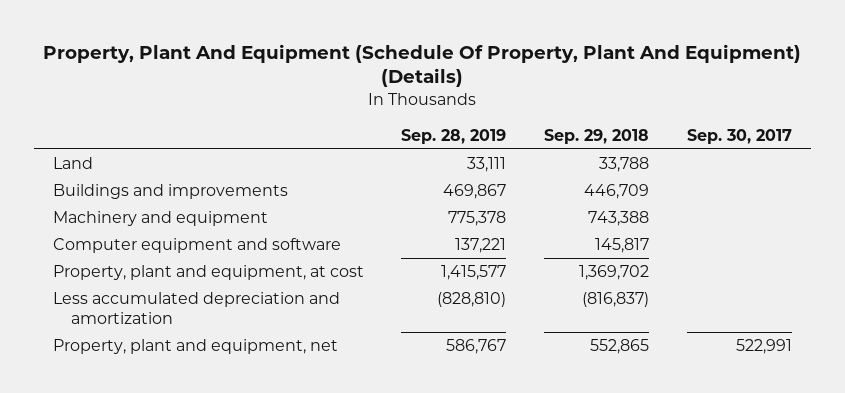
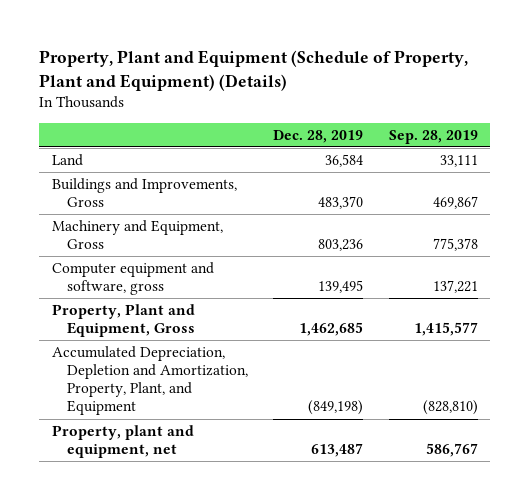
- Property, Plant And Equipment (Schedule Of Property, Plant And Equipment) (Details)
+ Property, Plant and Equipment (Schedule of Property, Plant and Equipment) (Details)
- | Sep. 28, 2019 | Sep. 29, 2018 | Sep. 30, 2017
+ | Dec. 28, 2019 | Sep. 28, 2019
- Buildings and improvements | 469,867 | 446,709 |
- Machinery and equipment | 775,378 | 743,388 |
- Computer equipment and software | 137,221 | 145,817 |
- Property, plant and equipment, at cost | 1,415,577 | 1,369,702 |
- Less accumulated depreciation and amortization | (828,810) | (816,837) |
+ Buildings and Improvements, Gross | 483,370 | 469,867
+ Machinery and Equipment, Gross | 803,236 | 775,378
+ Computer equipment and software, gross | 139,495 | 137,221
+ Property, Plant and Equipment, Gross | 1,462,685 | 1,415,577
+ Accumulated Depreciation, Depletion and Amortization, Property, Plant, and Equipment | (849,198) | (828,810)

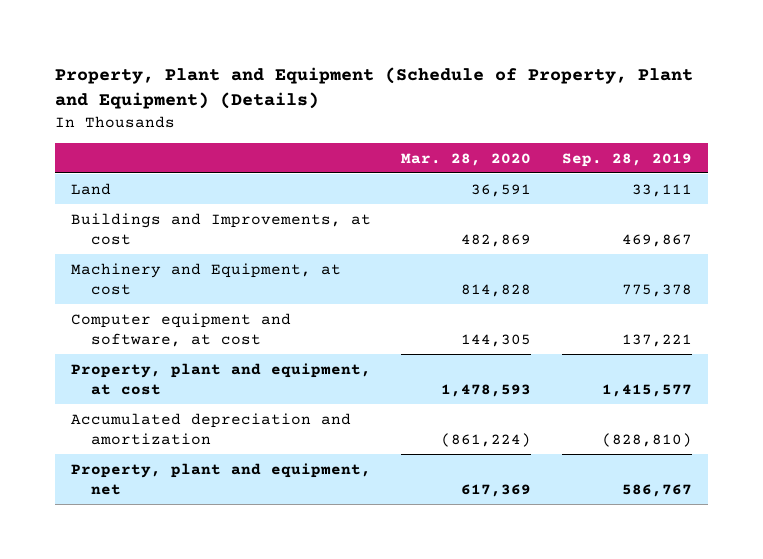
- | Dec. 28, 2019 | Sep. 28, 2019
+ | Mar. 28, 2020 | Sep. 28, 2019
- Buildings and Improvements, Gross | 483,370 | 469,867
- Machinery and Equipment, Gross | 803,236 | 775,378
- Computer equipment and software, gross | 139,495 | 137,221
- Property, Plant and Equipment, Gross | 1,462,685 | 1,415,577
- Accumulated Depreciation, Depletion and Amortization, Property, Plant, and Equipment | (849,198) | (828,810)
+ Buildings and Improvements, at cost | 482,869 | 469,867
+ Machinery and Equipment, at cost | 814,828 | 775,378
+ Computer equipment and software, at cost | 144,305 | 137,221
+ Property, plant and equipment, at cost | 1,478,593 | 1,415,577
+ Accumulated depreciation and amortization | (861,224) | (828,810)

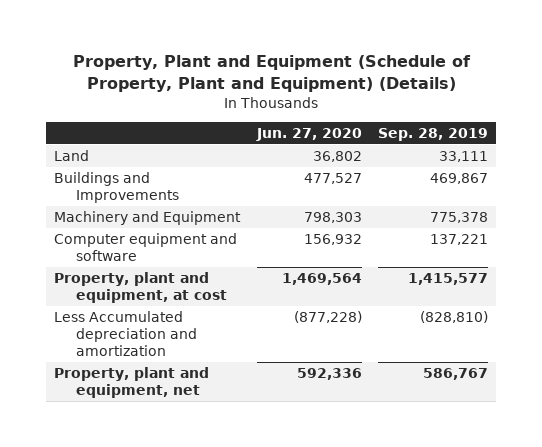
- | Mar. 28, 2020 | Sep. 28, 2019
+ | Jun. 27, 2020 | Sep. 28, 2019
- Buildings and Improvements, at cost | 482,869 | 469,867
- Machinery and Equipment, at cost | 814,828 | 775,378
- Computer equipment and software, at cost | 144,305 | 137,221
+ Buildings and Improvements | 477,527 | 469,867
+ Machinery and Equipment | 798,303 | 775,378
+ Computer equipment and software | 156,932 | 137,221
- Accumulated depreciation and amortization | (861,224) | (828,810)
+ Less Accumulated depreciation and amortization | (877,228) | (828,810)

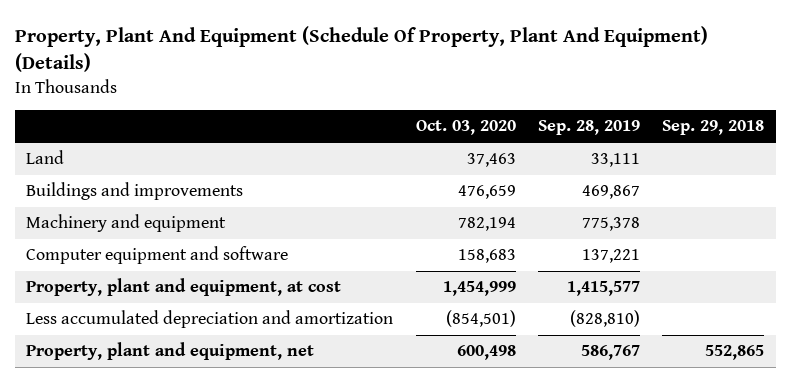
- Property, Plant and Equipment (Schedule of Property, Plant and Equipment) (Details)
+ Property, Plant And Equipment (Schedule Of Property, Plant And Equipment) (Details)
- | Jun. 27, 2020 | Sep. 28, 2019
+ | Oct. 03, 2020 | Sep. 28, 2019 | Sep. 29, 2018
- Buildings and Improvements | 477,527 | 469,867
- Machinery and Equipment | 798,303 | 775,378
+ Buildings and improvements | 476,659 | 469,867 |
+ Machinery and equipment | 782,194 | 775,378 |
- Less Accumulated depreciation and amortization | (877,228) | (828,810)
+ Less accumulated depreciation and amortization | (854,501) | (828,810) |

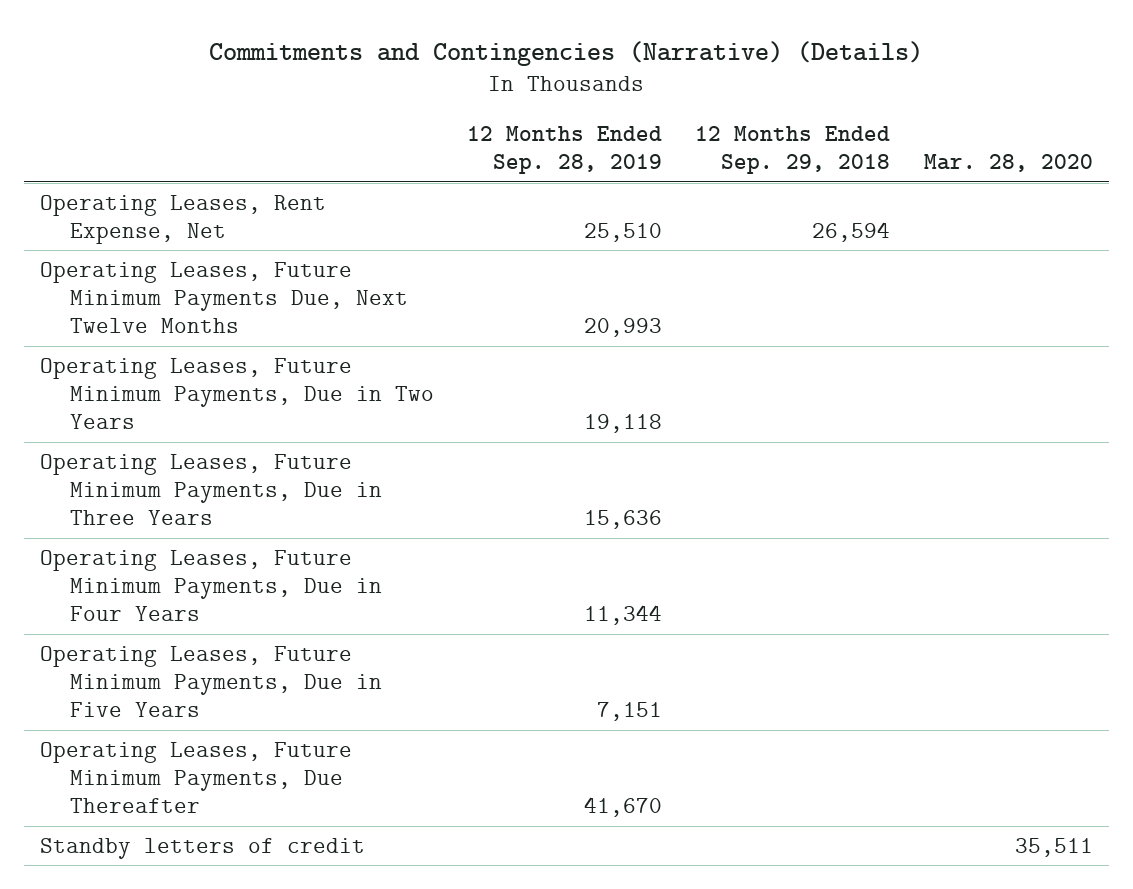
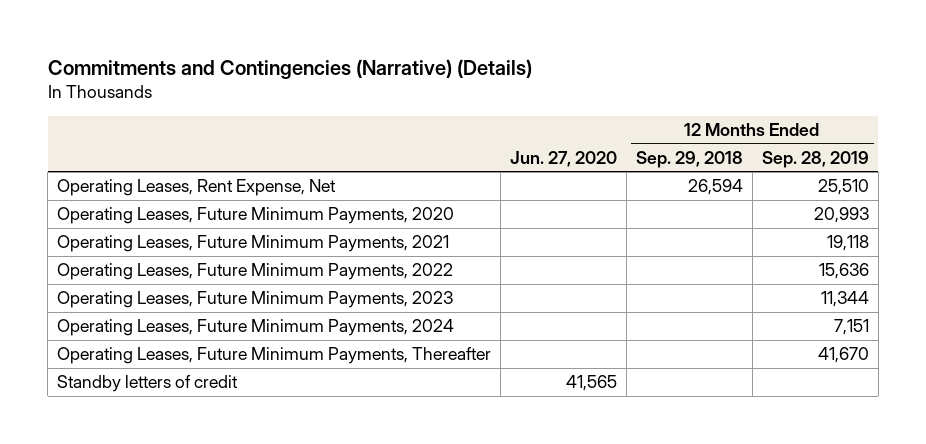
- | 12 Months Ended Sep. 28, 2019 | 12 Months Ended Sep. 29, 2018 | Mar. 28, 2020
+ | Jun. 27, 2020 | 12 Months Ended Sep. 29, 2018 | 12 Months Ended Sep. 28, 2019
- Operating Leases, Future Minimum Payments Due, Next Twelve Months | 20,993 | |
- Operating Leases, Future Minimum Payments, Due in Two Years | 19,118 | |
- Operating Leases, Future Minimum Payments, Due in Three Years | 15,636 | |
- Operating Leases, Future Minimum Payments, Due in Four Years | 11,344 | |
- Operating Leases, Future Minimum Payments, Due in Five Years | 7,151 | |
- Operating Leases, Future Minimum Payments, Due Thereafter | 41,670 | |
+ Operating Leases, Future Minimum Payments, 2020 | | | 20,993
+ Operating Leases, Future Minimum Payments, 2021 | | | 19,118
+ Operating Leases, Future Minimum Payments, 2022 | | | 15,636
+ Operating Leases, Future Minimum Payments, 2023 | | | 11,344
+ Operating Leases, Future Minimum Payments, 2024 | | | 7,151
+ Operating Leases, Future Minimum Payments, Thereafter | | | 41,670

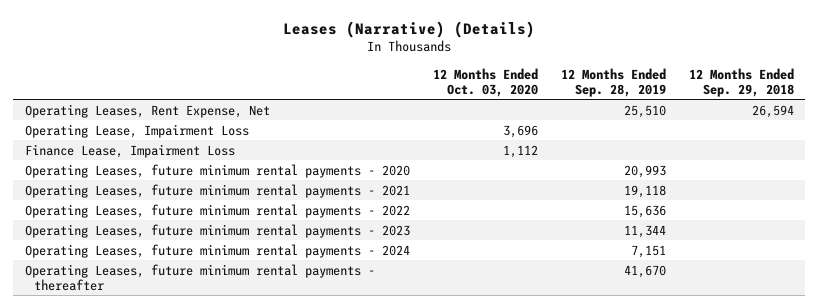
- Commitments and Contingencies (Narrative) (Details)
+ Leases (Narrative) (Details)
- | Jun. 27, 2020 | 12 Months Ended Sep. 29, 2018 | 12 Months Ended Sep. 28, 2019
+ | 12 Months Ended Oct. 03, 2020 | 12 Months Ended Sep. 28, 2019 | 12 Months Ended Sep. 29, 2018
- Operating Leases, Future Minimum Payments, 2020 | | | 20,993
- Operating Leases, Future Minimum Payments, 2021 | | | 19,118
- Operating Leases, Future Minimum Payments, 2022 | | | 15,636
- Operating Leases, Future Minimum Payments, 2023 | | | 11,344
- Operating Leases, Future Minimum Payments, 2024 | | | 7,151
- Operating Leases, Future Minimum Payments, Thereafter | | | 41,670
- Standby letters of credit | 41,565 | |
+ Operating Lease, Impairment Loss | 3,696 | |
+ Finance Lease, Impairment Loss | 1,112 | |
+ Operating Leases, future minimum rental payments - 2020 | | 20,993 |
+ Operating Leases, future minimum rental payments - 2021 | | 19,118 |
+ Operating Leases, future minimum rental payments - 2022 | | 15,636 |
+ Operating Leases, future minimum rental payments - 2023 | | 11,344 |
+ Operating Leases, future minimum rental payments - 2024 | | 7,151 |
+ Operating Leases, future minimum rental payments - thereafter | | 41,670 |

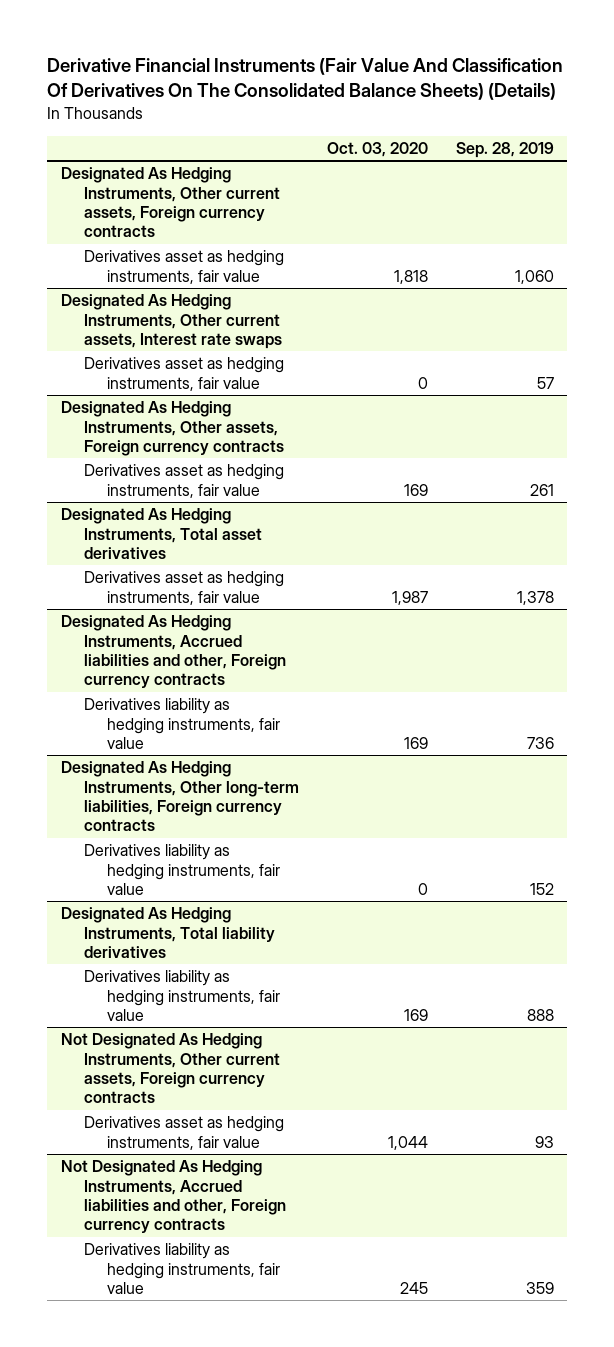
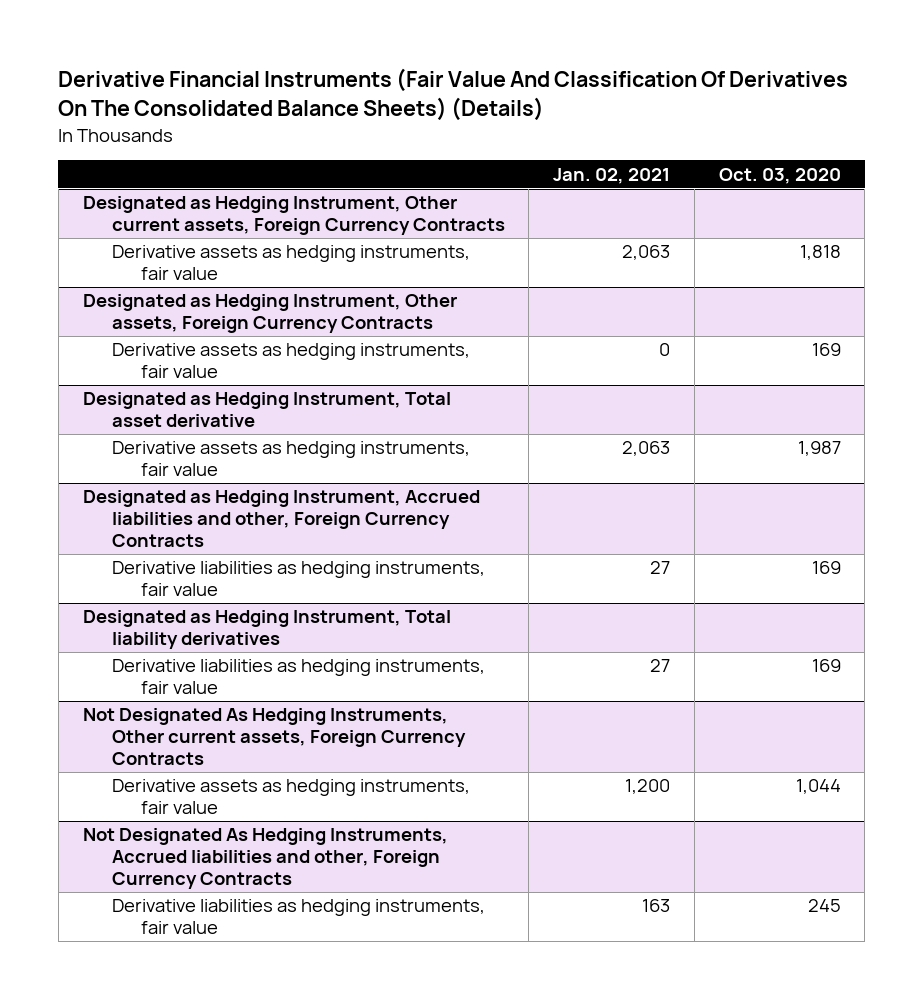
- | Oct. 03, 2020 | Sep. 28, 2019
+ | Jan. 02, 2021 | Oct. 03, 2020
- Designated As Hedging Instruments, Other current assets, Foreign currency contracts
- Derivatives asset as hedging instruments, fair value | 1,818 | 1,060
- Designated As Hedging Instruments, Other current assets, Interest rate swaps
- Derivatives asset as hedging instruments, fair value | 0 | 57
- Designated As Hedging Instruments, Other assets, Foreign currency contracts
- Derivatives asset as hedging instruments, fair value | 169 | 261
- Designated As Hedging Instruments, Total asset derivatives
- Derivatives asset as hedging instruments, fair value | 1,987 | 1,378
- Designated As Hedging Instruments, Accrued liabilities and other, Foreign currency contracts
- Derivatives liability as hedging instruments, fair value | 169 | 736
- Designated As Hedging Instruments, Other long-term liabilities, Foreign currency contracts
- Derivatives liability as hedging instruments, fair value | 0 | 152
- Designated As Hedging Instruments, Total liability derivatives
- Derivatives liability as hedging instruments, fair value | 169 | 888
- Not Designated As Hedging Instruments, Other current assets, Foreign currency contracts
- Derivatives asset as hedging instruments, fair value | 1,044 | 93
- Not Designated As Hedging Instruments, Accrued liabilities and other, Foreign currency contracts
- Derivatives liability as hedging instruments, fair value | 245 | 359
+ Designated as Hedging Instrument, Other current assets, Foreign Currency Contracts
+ Derivative assets as hedging instruments, fair value | 2,063 | 1,818
+ Designated as Hedging Instrument, Other assets, Foreign Currency Contracts
+ Derivative assets as hedging instruments, fair value | 0 | 169
+ Designated as Hedging Instrument, Total asset derivative
+ Derivative assets as hedging instruments, fair value | 2,063 | 1,987
+ Designated as Hedging Instrument, Accrued liabilities and other, Foreign Currency Contracts
+ Derivative liabilities as hedging instruments, fair value | 27 | 169
+ Designated as Hedging Instrument, Total liability derivatives
+ Derivative liabilities as hedging instruments, fair value | 27 | 169
+ Not Designated As Hedging Instruments, Other current assets, Foreign Currency Contracts
+ Derivative assets as hedging instruments, fair value | 1,200 | 1,044
+ Not Designated As Hedging Instruments, Accrued liabilities and other, Foreign Currency Contracts
+ Derivative liabilities as hedging instruments, fair value | 163 | 245

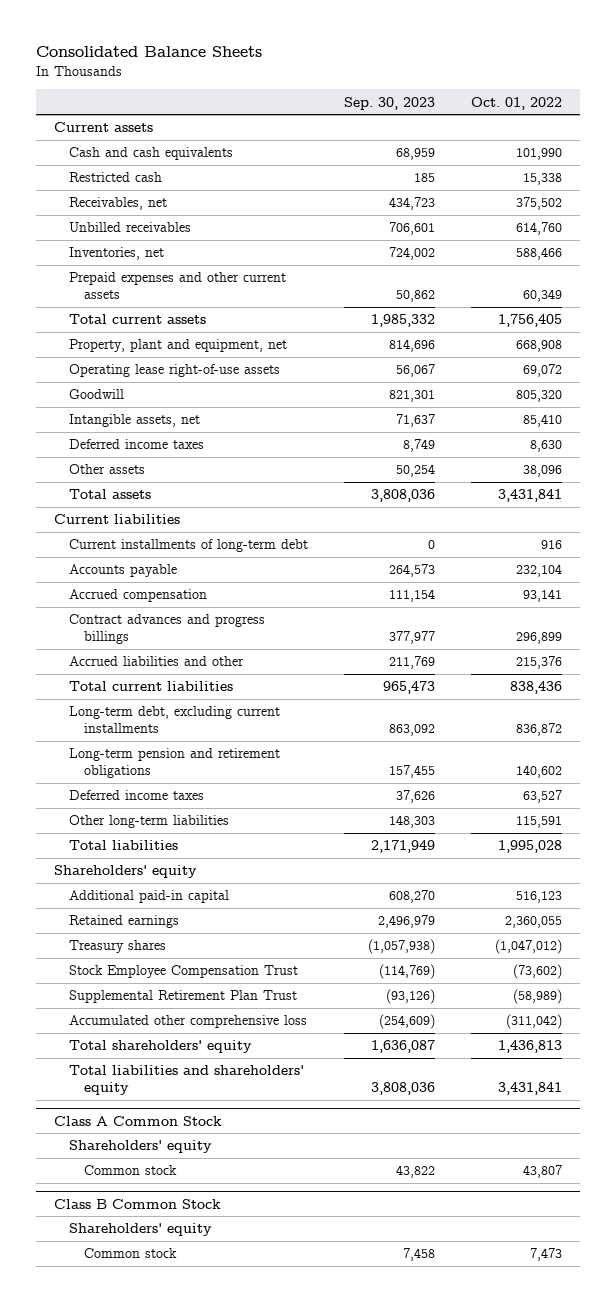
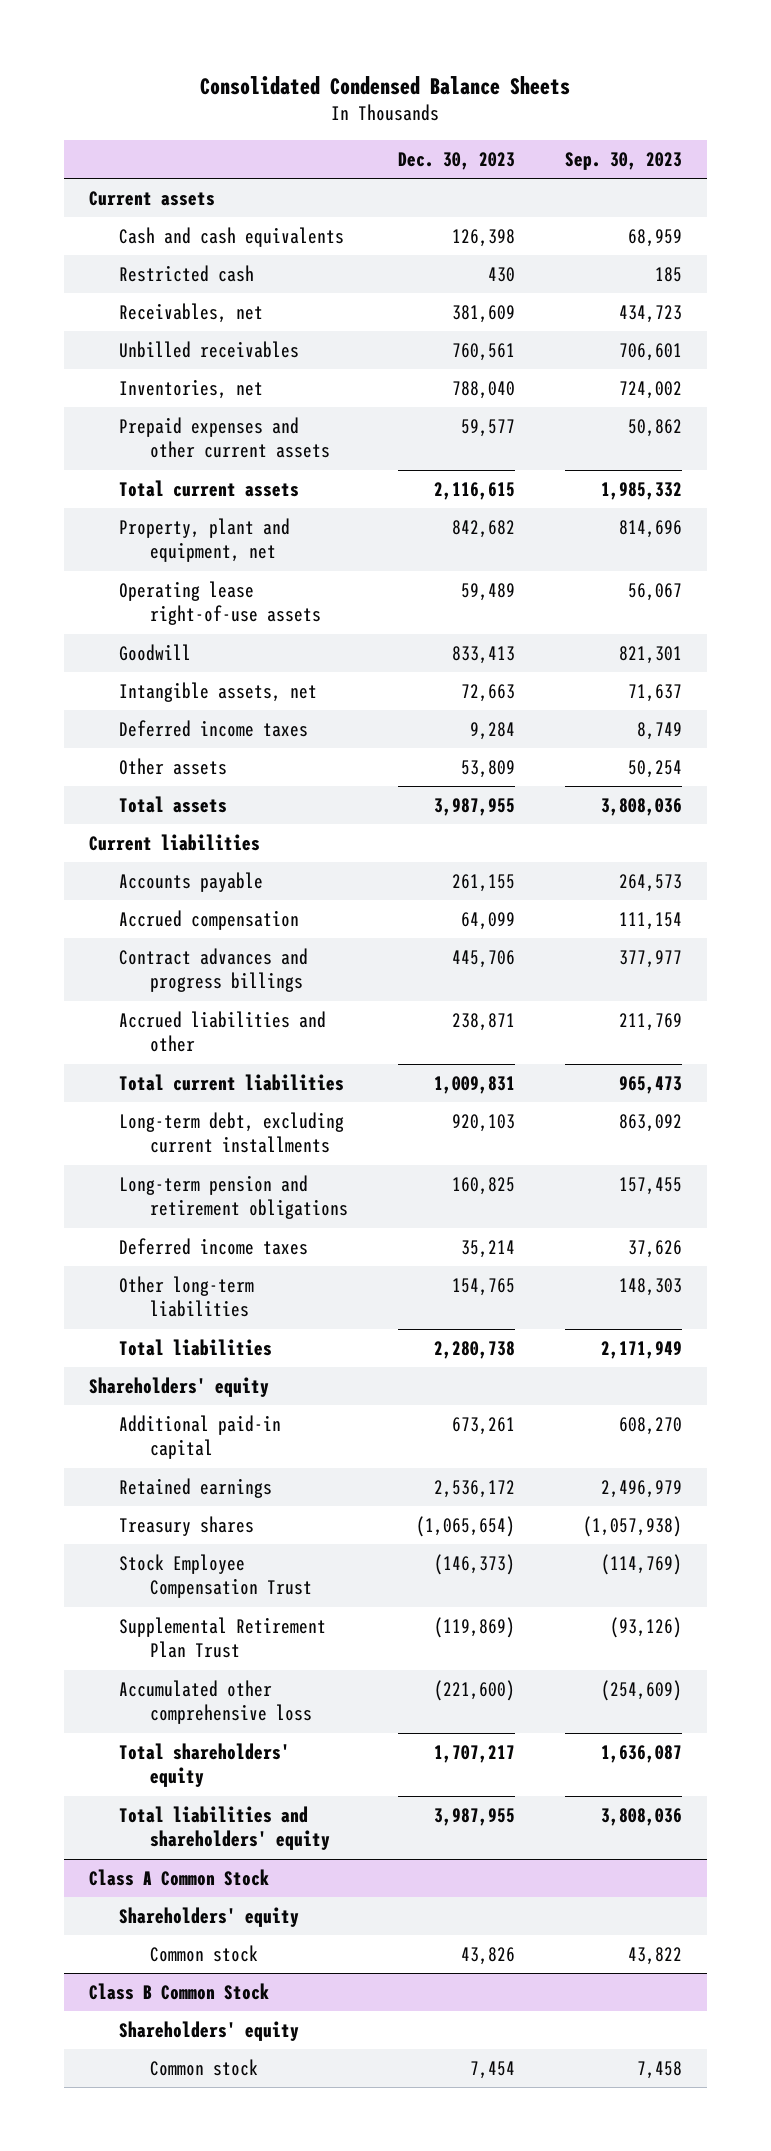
- Consolidated Balance Sheets
+ Consolidated Condensed Balance Sheets
- | Sep. 30, 2023 | Oct. 01, 2022
+ | Dec. 30, 2023 | Sep. 30, 2023
- Current installments of long-term debt | 0 | 916

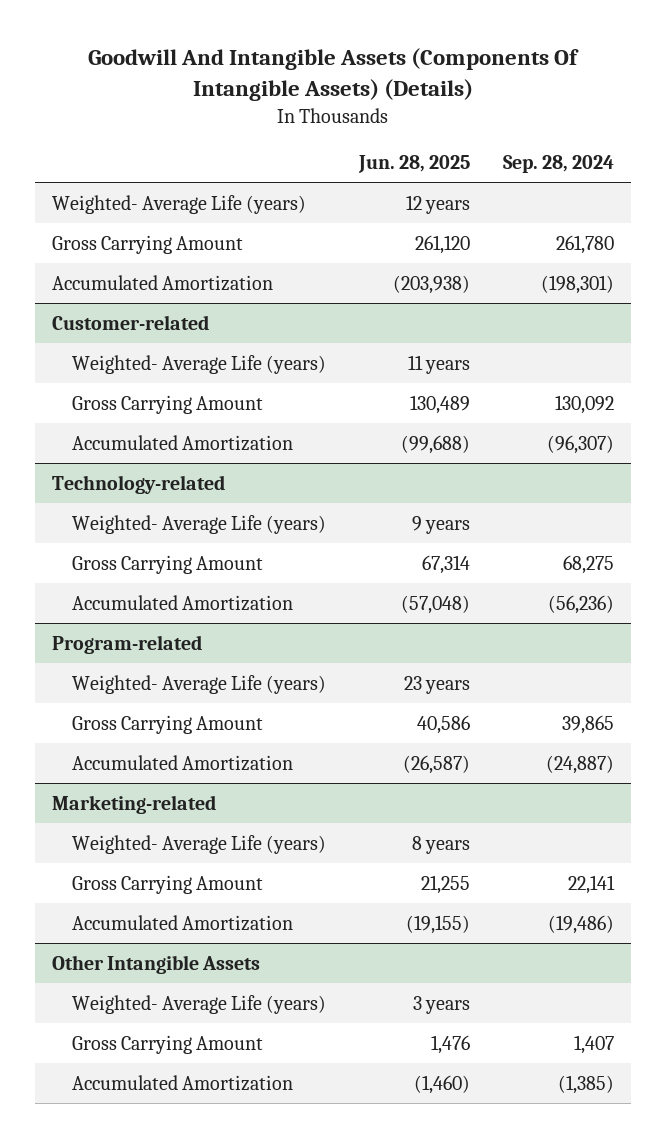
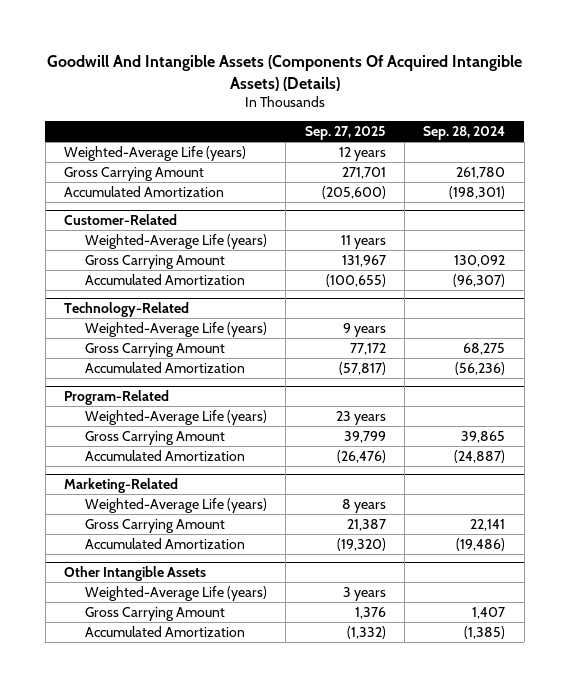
- Goodwill And Intangible Assets (Components Of Intangible Assets) (Details)
+ Goodwill And Intangible Assets (Components Of Acquired Intangible Assets) (Details)
- | Jun. 28, 2025 | Sep. 28, 2024
+ | Sep. 27, 2025 | Sep. 28, 2024
- Weighted- Average Life (years) | 12 years |
+ Weighted-Average Life (years) | 12 years |
- Customer-related
- Weighted- Average Life (years) | 11 years |
+ Customer-Related
+ Weighted-Average Life (years) | 11 years |
- Technology-related
- Weighted- Average Life (years) | 9 years |
+ Technology-Related
+ Weighted-Average Life (years) | 9 years |
- Program-related
- Weighted- Average Life (years) | 23 years |
+ Program-Related
+ Weighted-Average Life (years) | 23 years |
- Marketing-related
- Weighted- Average Life (years) | 8 years |
+ Marketing-Related
+ Weighted-Average Life (years) | 8 years |
@ Other Intangible Assets
- Weighted- Average Life (years) | 3 years |
+ Weighted-Average Life (years) | 3 years |

